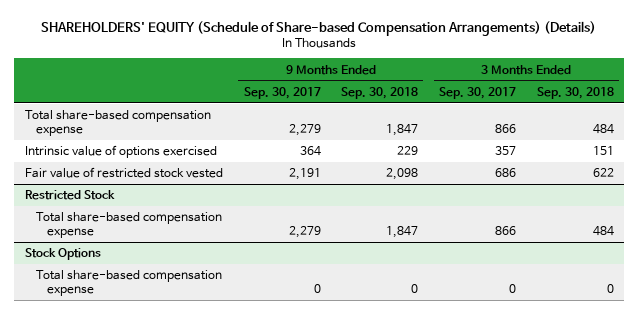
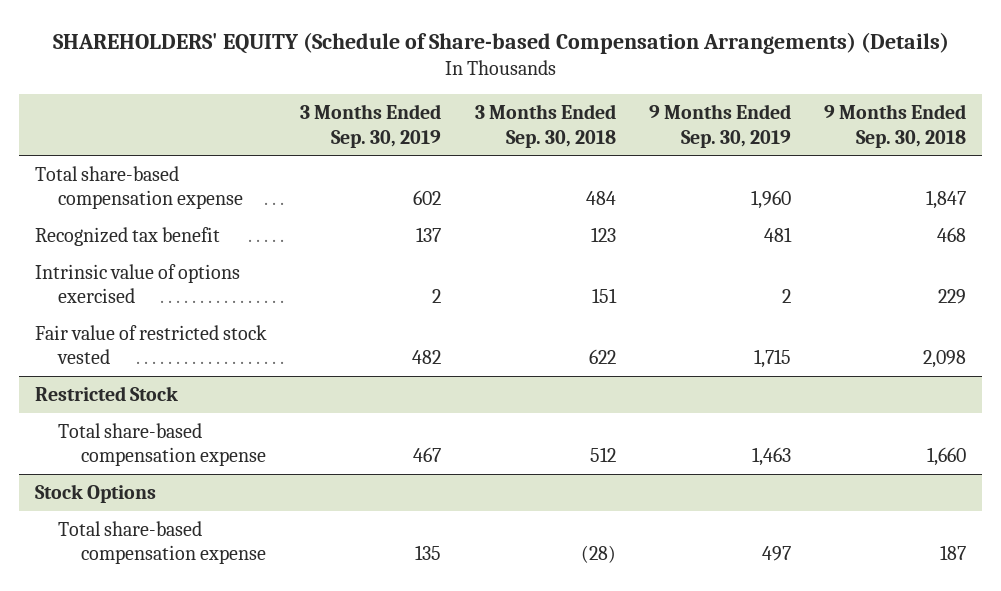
- | 9 Months Ended Sep. 30, 2017 | 9 Months Ended Sep. 30, 2018 | 3 Months Ended Sep. 30, 2017 | 3 Months Ended Sep. 30, 2018
+ | 3 Months Ended Sep. 30, 2019 | 3 Months Ended Sep. 30, 2018 | 9 Months Ended Sep. 30, 2019 | 9 Months Ended Sep. 30, 2018
+ Recognized tax benefit | 137 | 123 | 481 | 468
@ Restricted Stock
- Total share-based compensation expense | 2,279 | 1,847 | 866 | 484
+ Total share-based compensation expense | 467 | 512 | 1,463 | 1,660
@ Stock Options
- Total share-based compensation expense | 0 | 0 | 0 | 0
+ Total share-based compensation expense | 135 | (28) | 497 | 187

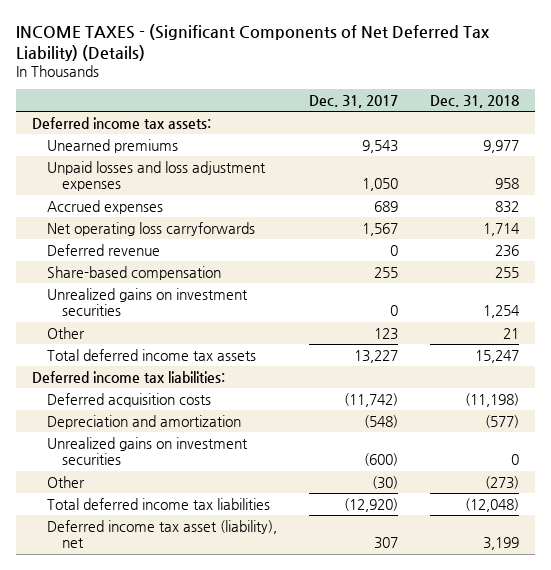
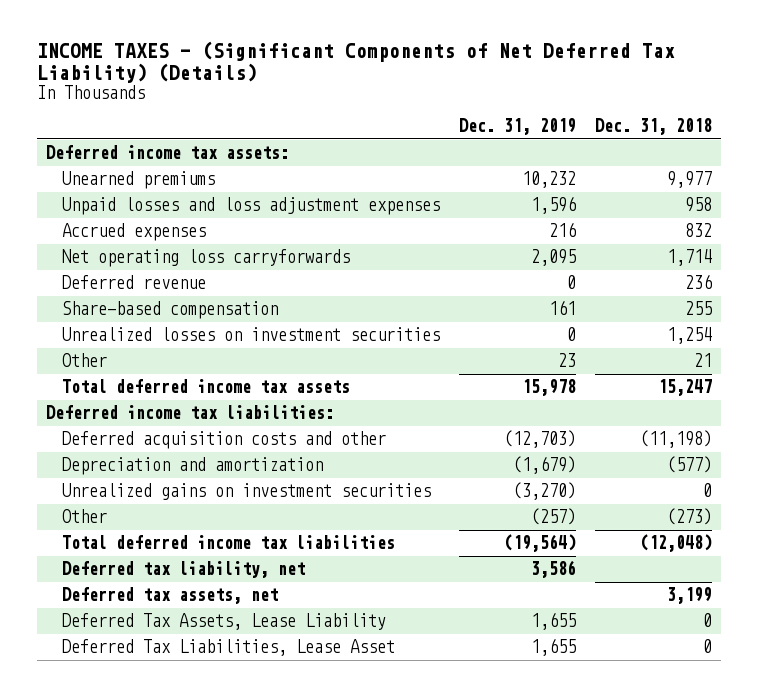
- | Dec. 31, 2017 | Dec. 31, 2018
+ | Dec. 31, 2019 | Dec. 31, 2018
- Unrealized gains on investment securities | 0 | 1,254
+ Unrealized losses on investment securities | 0 | 1,254
- Deferred acquisition costs | (11,742) | (11,198)
+ Deferred acquisition costs and other | (12,703) | (11,198)
- Deferred income tax asset (liability), net | 307 | 3,199
+ Deferred tax liability, net | 3,586 |
+ Deferred tax assets, net | | 3,199
+ Deferred Tax Assets, Lease Liability | 1,655 | 0
+ Deferred Tax Liabilities, Lease Asset | 1,655 | 0

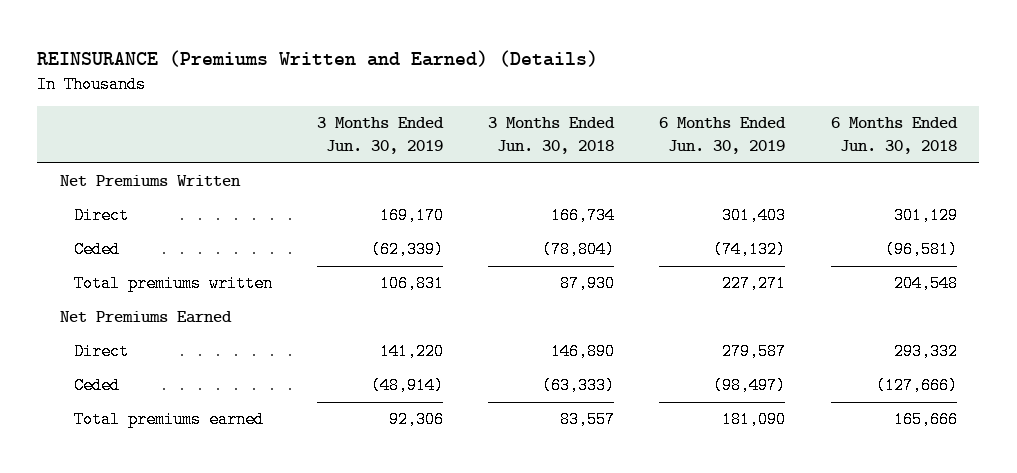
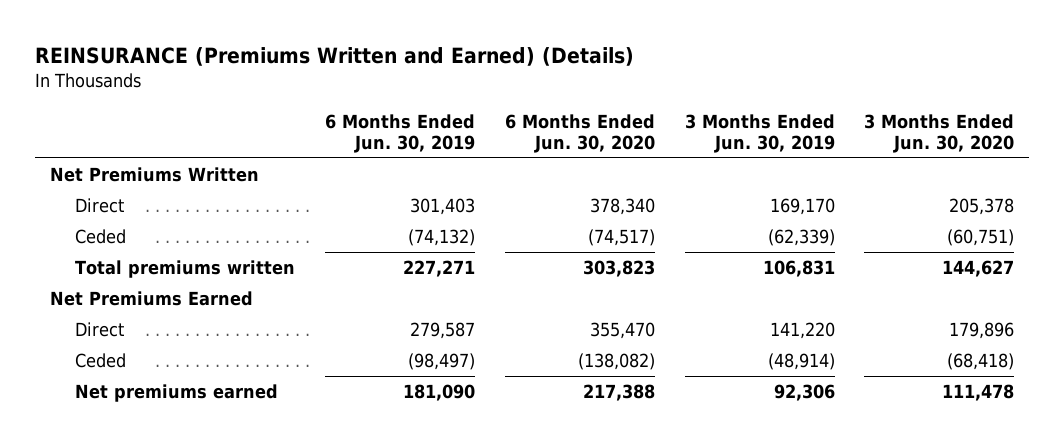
- | 3 Months Ended Jun. 30, 2019 | 3 Months Ended Jun. 30, 2018 | 6 Months Ended Jun. 30, 2019 | 6 Months Ended Jun. 30, 2018
+ | 6 Months Ended Jun. 30, 2019 | 6 Months Ended Jun. 30, 2020 | 3 Months Ended Jun. 30, 2019 | 3 Months Ended Jun. 30, 2020
- Total premiums earned | 92,306 | 83,557 | 181,090 | 165,666
+ Net premiums earned | 181,090 | 217,388 | 92,306 | 111,478

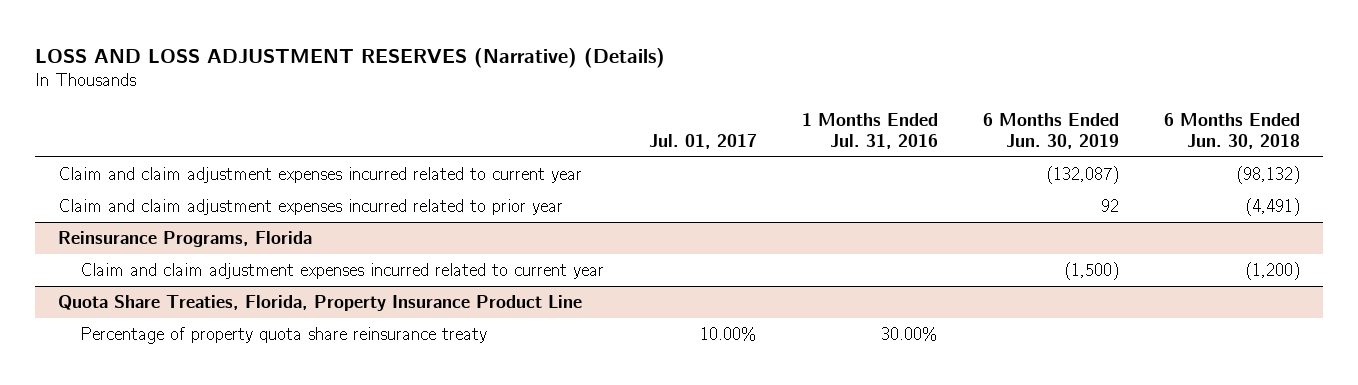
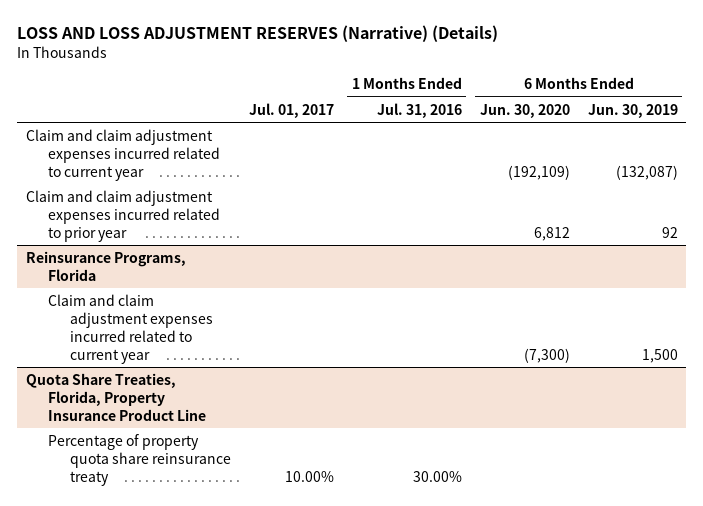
- | Jul. 01, 2017 | 1 Months Ended Jul. 31, 2016 | 6 Months Ended Jun. 30, 2019 | 6 Months Ended Jun. 30, 2018
+ | Jul. 01, 2017 | 1 Months Ended Jul. 31, 2016 | 6 Months Ended Jun. 30, 2020 | 6 Months Ended Jun. 30, 2019
@ Reinsurance Programs, Florida
- Claim and claim adjustment expenses incurred related to current year | | | (1,500) | (1,200)
+ Claim and claim adjustment expenses incurred related to current year | | | (7,300) | 1,500

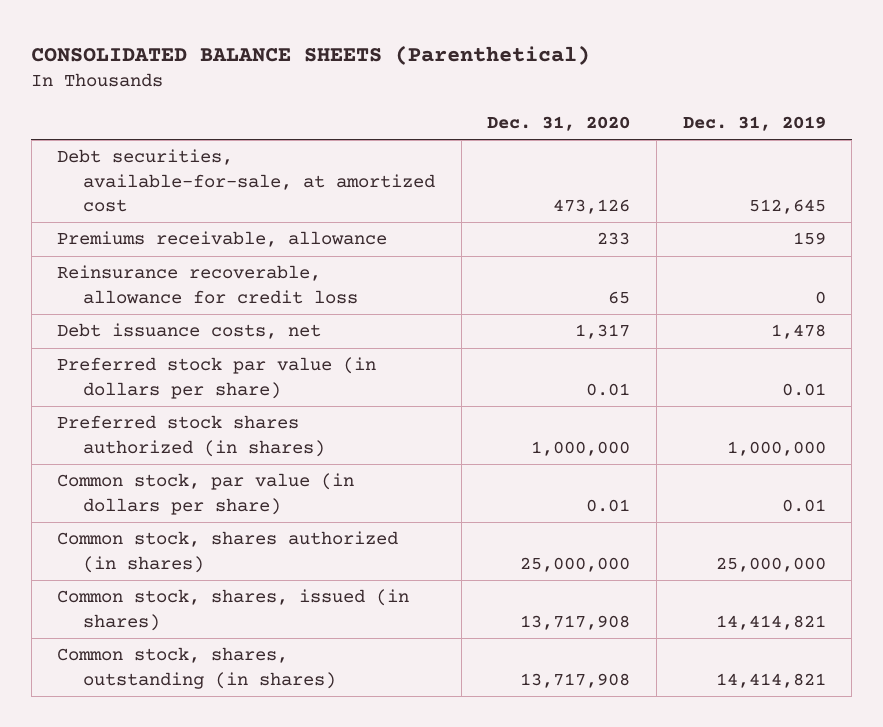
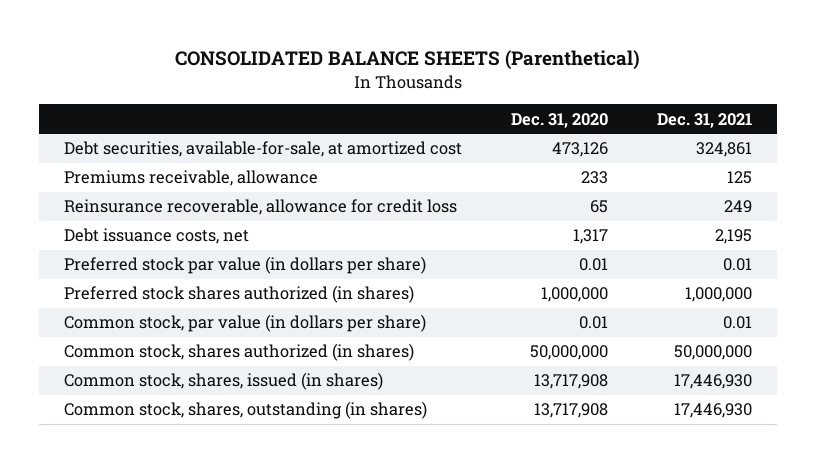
- | Dec. 31, 2020 | Dec. 31, 2019
+ | Dec. 31, 2020 | Dec. 31, 2021
- Common stock, shares authorized (in shares) | 25,000,000 | 25,000,000
+ Common stock, shares authorized (in shares) | 50,000,000 | 50,000,000

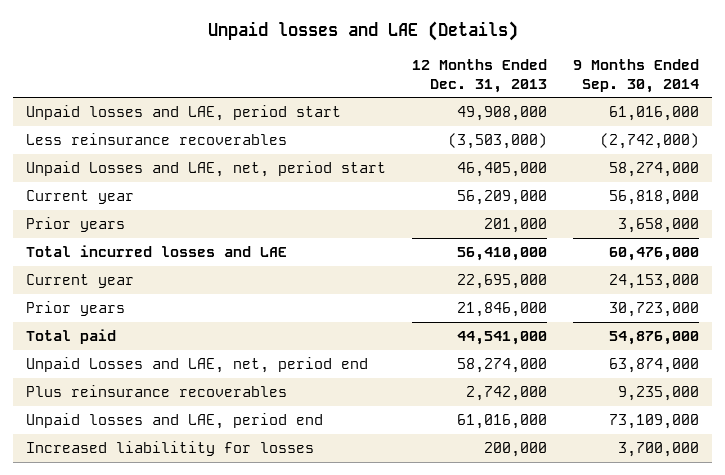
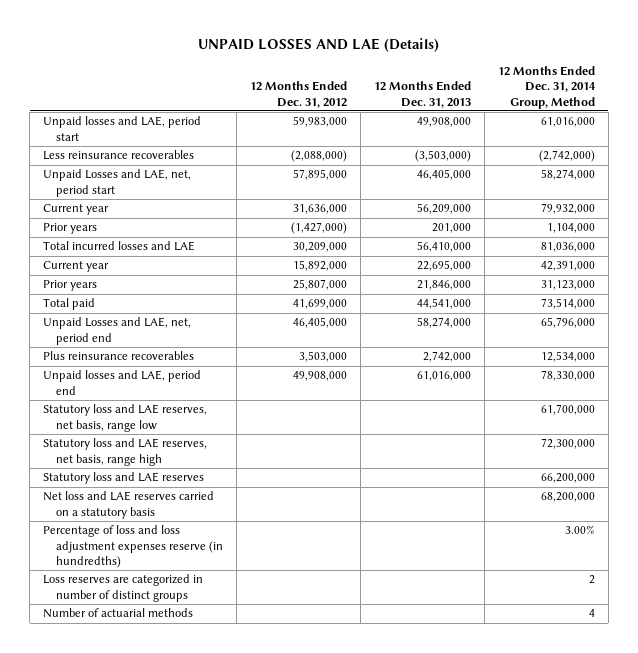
- Unpaid losses and LAE (Details)
+ UNPAID LOSSES AND LAE (Details)
- | 12 Months Ended Dec. 31, 2013 | 9 Months Ended Sep. 30, 2014
+ | 12 Months Ended Dec. 31, 2012 | 12 Months Ended Dec. 31, 2013 | 12 Months Ended Dec. 31, 2014 Group, Method
- Increased liabilitity for losses | 200,000 | 3,700,000
+ Statutory loss and LAE reserves, net basis, range low | | | 61,700,000
+ Statutory loss and LAE reserves, net basis, range high | | | 72,300,000
+ Statutory loss and LAE reserves | | | 66,200,000
+ Net loss and LAE reserves carried on a statutory basis | | | 68,200,000
+ Percentage of loss and loss adjustment expenses reserve (in hundredths) | | | 3.00%
+ Loss reserves are categorized in number of distinct groups | | | 2
+ Number of actuarial methods | | | 4

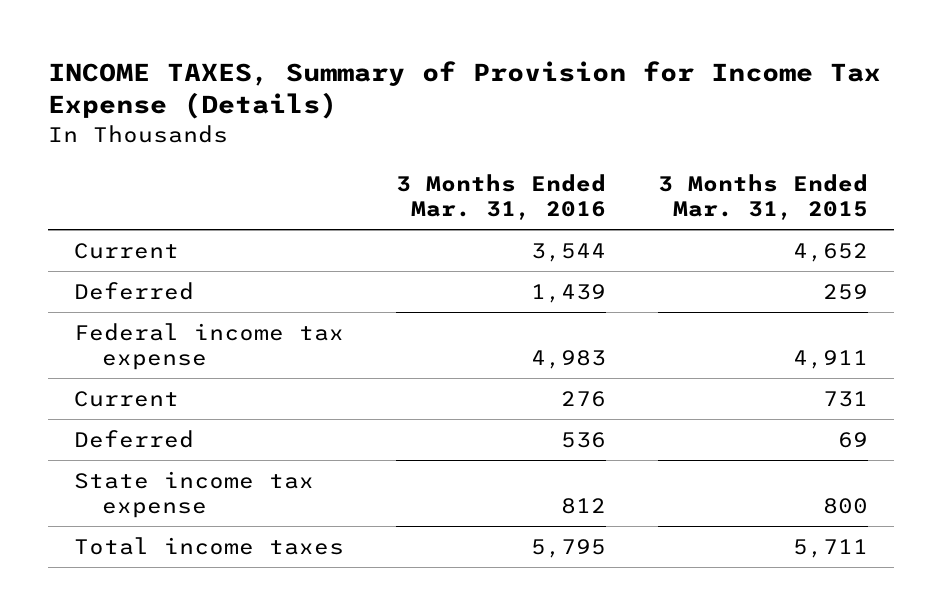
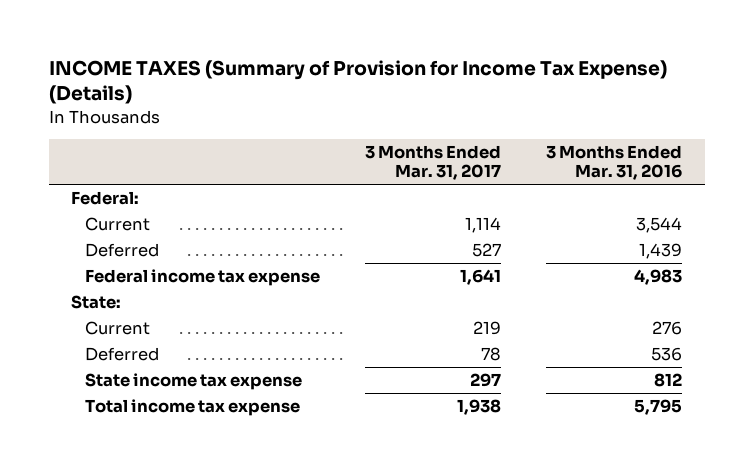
- INCOME TAXES, Summary of Provision for Income Tax Expense (Details)
+ INCOME TAXES (Summary of Provision for Income Tax Expense) (Details)
- | 3 Months Ended Mar. 31, 2016 | 3 Months Ended Mar. 31, 2015
+ | 3 Months Ended Mar. 31, 2017 | 3 Months Ended Mar. 31, 2016
+ Federal:
+ State:
- Total income taxes | 5,795 | 5,711
+ Total income tax expense | 1,938 | 5,795

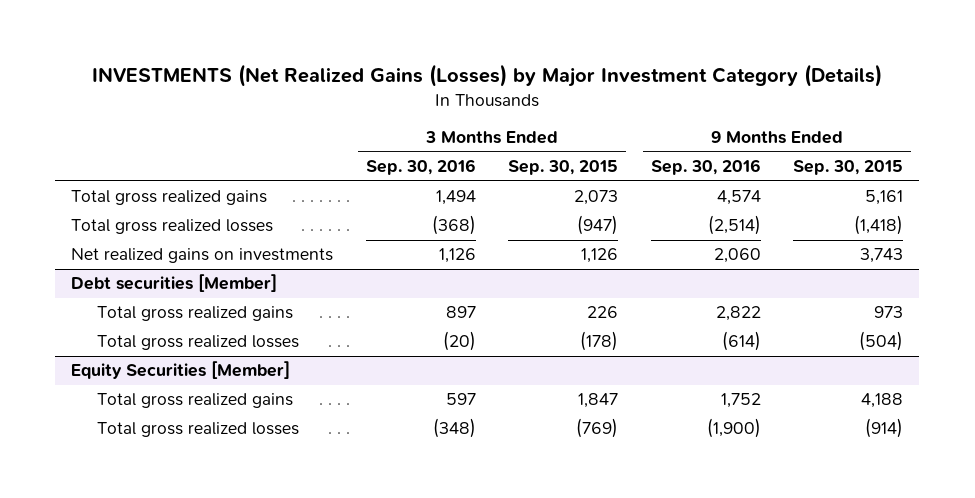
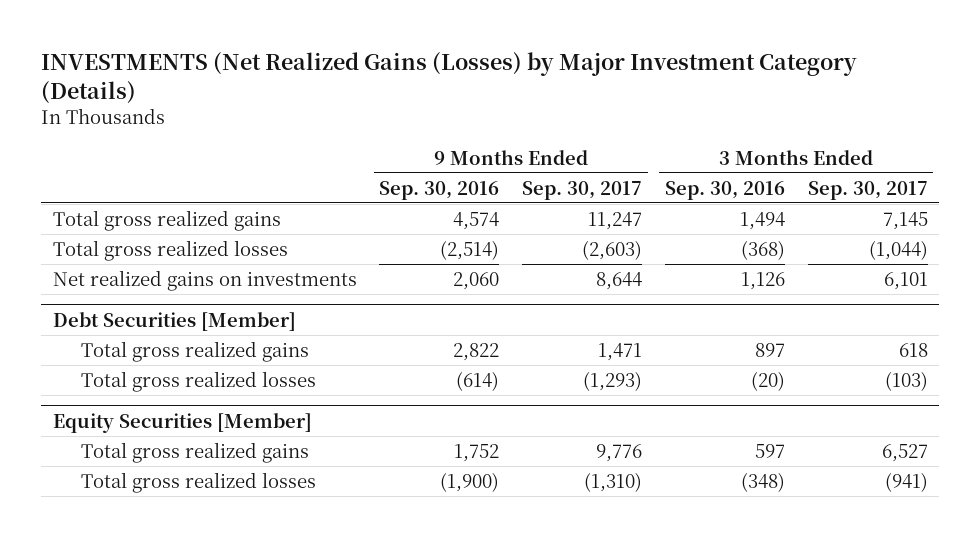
- | 3 Months Ended Sep. 30, 2016 | 3 Months Ended Sep. 30, 2015 | 9 Months Ended Sep. 30, 2016 | 9 Months Ended Sep. 30, 2015
+ | 9 Months Ended Sep. 30, 2016 | 9 Months Ended Sep. 30, 2017 | 3 Months Ended Sep. 30, 2016 | 3 Months Ended Sep. 30, 2017
- Debt securities [Member]
+ Debt Securities [Member]

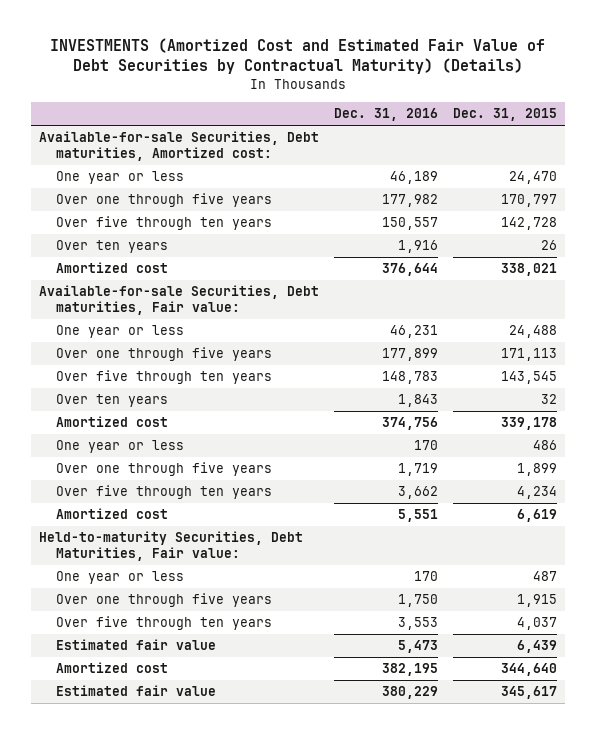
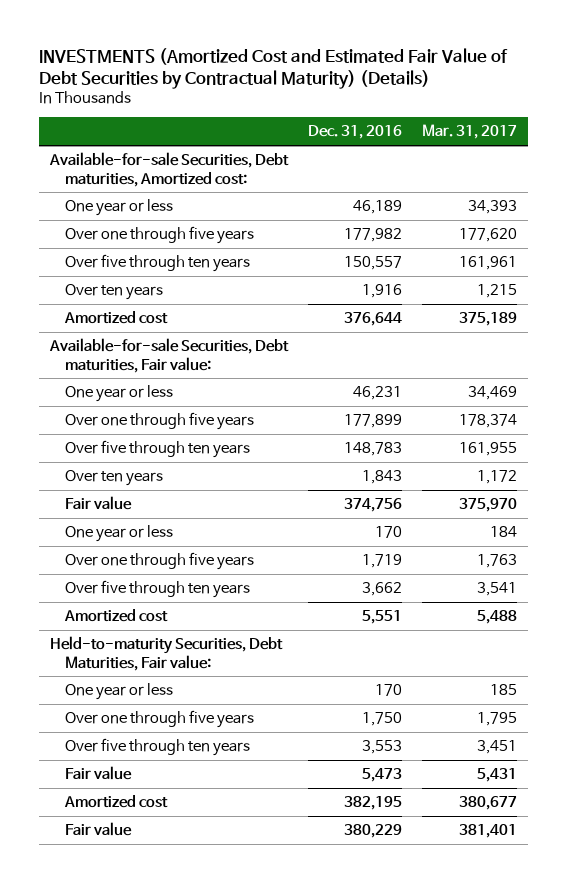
- | Dec. 31, 2016 | Dec. 31, 2015
+ | Dec. 31, 2016 | Mar. 31, 2017
- Amortized cost | 374,756 | 339,178
+ Fair value | 374,756 | 375,970
- Estimated fair value | 5,473 | 6,439
+ Fair value | 5,473 | 5,431
- Estimated fair value | 380,229 | 345,617
+ Fair value | 380,229 | 381,401

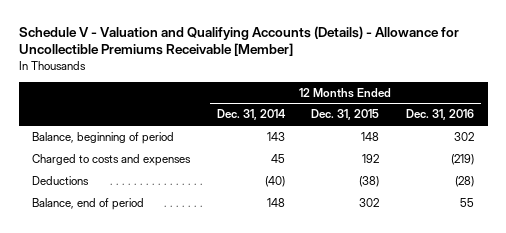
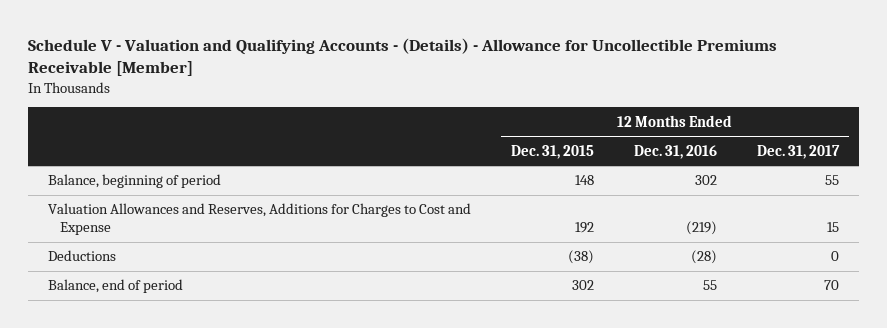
- Schedule V - Valuation and Qualifying Accounts (Details) - Allowance for Uncollectible Premiums Receivable [Member]
+ Schedule V - Valuation and Qualifying Accounts - (Details) - Allowance for Uncollectible Premiums Receivable [Member]
- | 12 Months Ended Dec. 31, 2014 | 12 Months Ended Dec. 31, 2015 | 12 Months Ended Dec. 31, 2016
+ | 12 Months Ended Dec. 31, 2015 | 12 Months Ended Dec. 31, 2016 | 12 Months Ended Dec. 31, 2017
- Charged to costs and expenses | 45 | 192 | (219)
+ Valuation Allowances and Reserves, Additions for Charges to Cost and Expense | 192 | (219) | 15

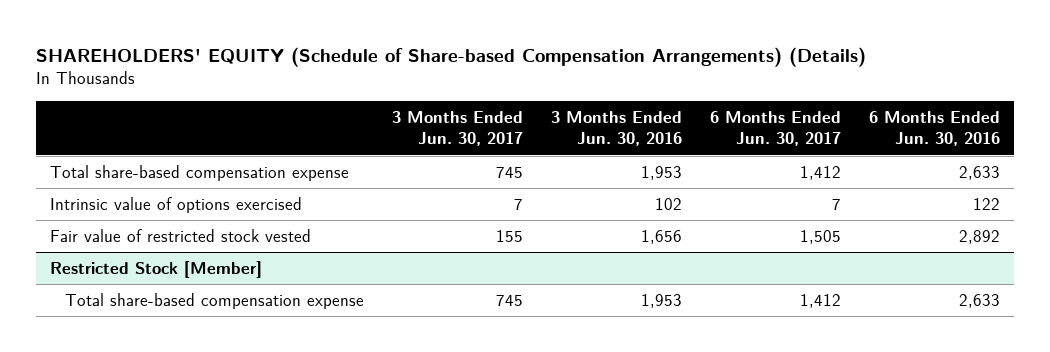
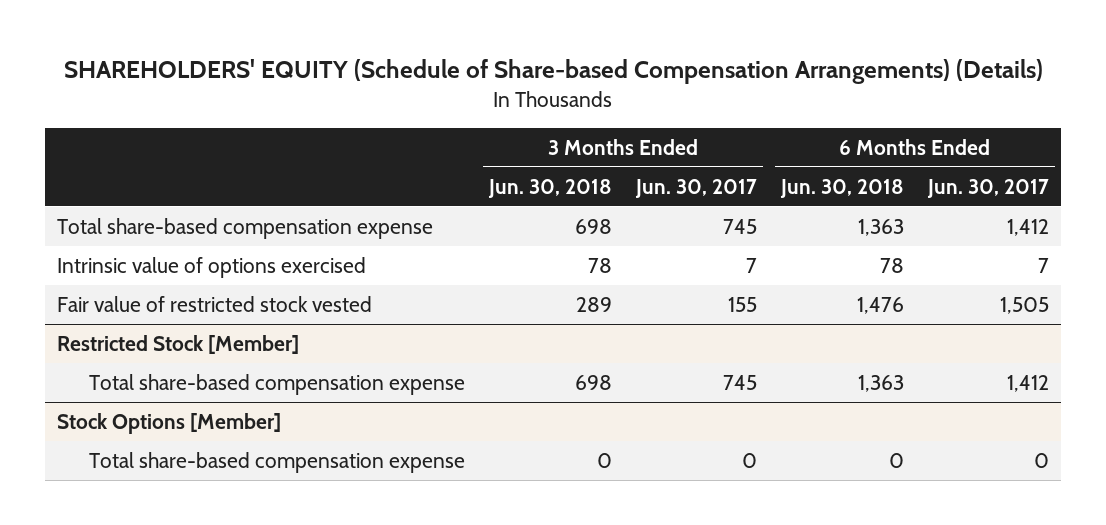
- | 3 Months Ended Jun. 30, 2017 | 3 Months Ended Jun. 30, 2016 | 6 Months Ended Jun. 30, 2017 | 6 Months Ended Jun. 30, 2016
+ | 3 Months Ended Jun. 30, 2018 | 3 Months Ended Jun. 30, 2017 | 6 Months Ended Jun. 30, 2018 | 6 Months Ended Jun. 30, 2017
+ Stock Options [Member]
+ Total share-based compensation expense | 0 | 0 | 0 | 0

